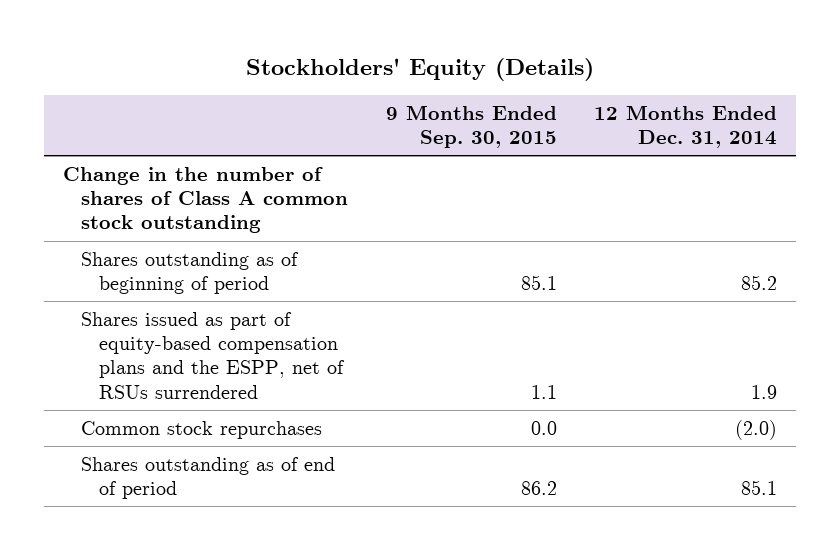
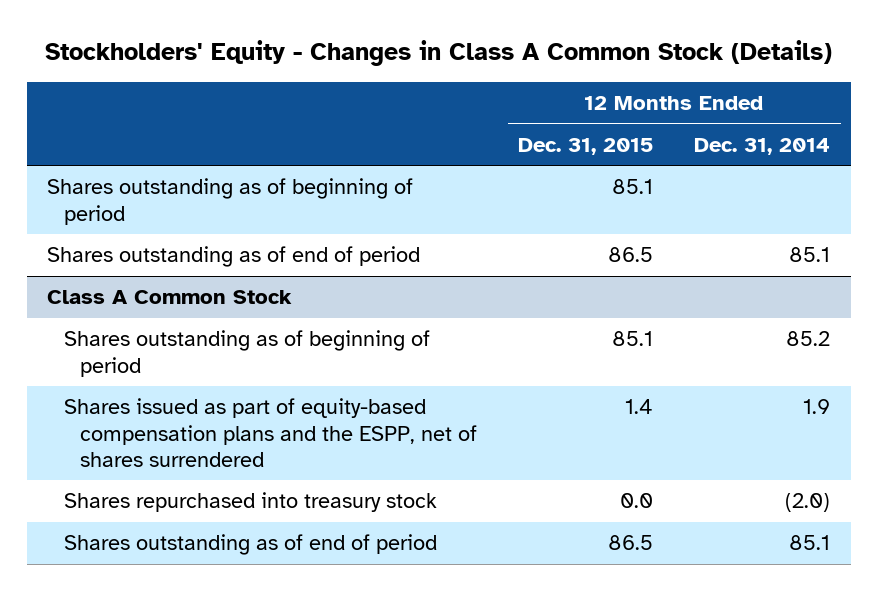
- Stockholders' Equity (Details)
+ Stockholders' Equity - Changes in Class A Common Stock (Details)
- | 9 Months Ended Sep. 30, 2015 | 12 Months Ended Dec. 31, 2014
+ | 12 Months Ended Dec. 31, 2015 | 12 Months Ended Dec. 31, 2014
- Change in the number of shares of Class A common stock outstanding
+ Shares outstanding as of beginning of period | 85.1 |
+ Shares outstanding as of end of period | 86.5 | 85.1
+ Class A Common Stock
- Shares issued as part of equity-based compensation plans and the ESPP, net of RSUs surrendered | 1.1 | 1.9
- Common stock repurchases | 0.0 | (2.0)
+ Shares issued as part of equity-based compensation plans and the ESPP, net of shares surrendered | 1.4 | 1.9
+ Shares repurchased into treasury stock | 0.0 | (2.0)

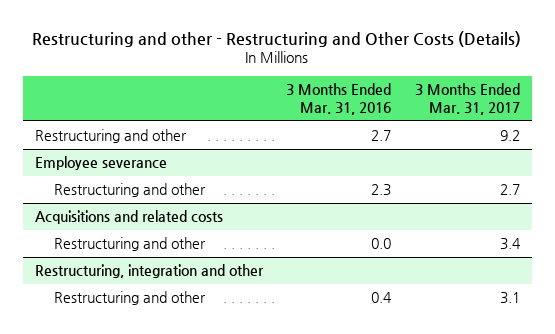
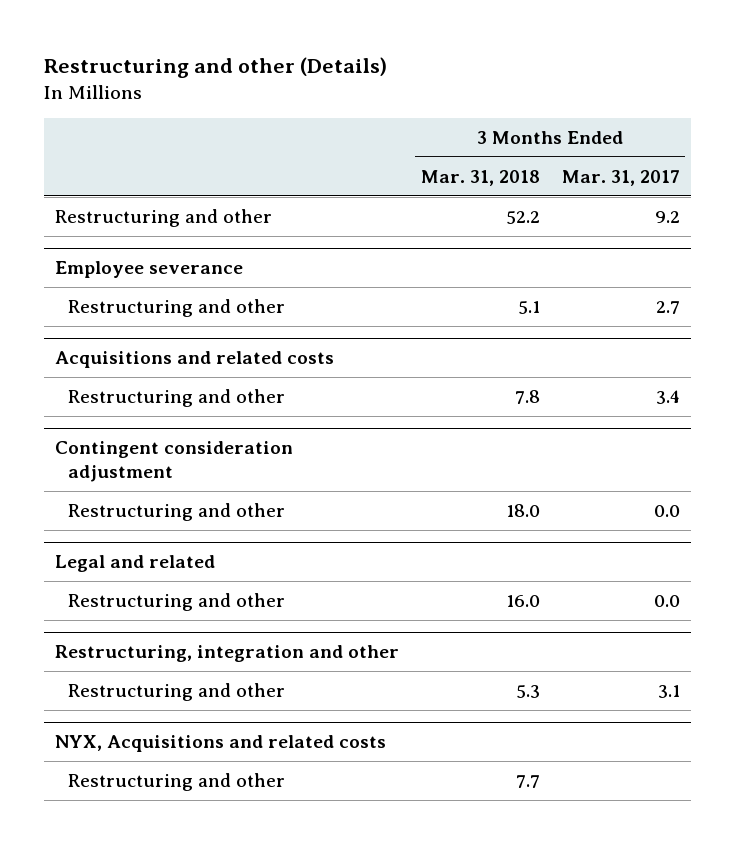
- Restructuring and other - Restructuring and Other Costs (Details)
+ Restructuring and other (Details)
- | 3 Months Ended Mar. 31, 2016 | 3 Months Ended Mar. 31, 2017
+ | 3 Months Ended Mar. 31, 2018 | 3 Months Ended Mar. 31, 2017
+ Contingent consideration adjustment
+ Restructuring and other | 18.0 | 0.0
+ Legal and related
+ Restructuring and other | 16.0 | 0.0
+ NYX, Acquisitions and related costs
+ Restructuring and other | 7.7 |

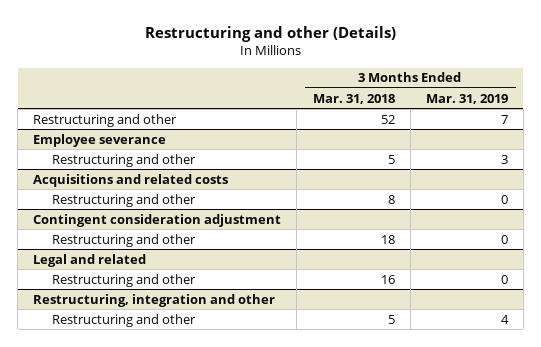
- | 3 Months Ended Mar. 31, 2018 | 3 Months Ended Mar. 31, 2017
+ | 3 Months Ended Mar. 31, 2018 | 3 Months Ended Mar. 31, 2019
- Restructuring and other | 52.2 | 9.2
+ Restructuring and other | 52 | 7
@ Employee severance
- Restructuring and other | 5.1 | 2.7
+ Restructuring and other | 5 | 3
@ Acquisitions and related costs
- Restructuring and other | 7.8 | 3.4
+ Restructuring and other | 8 | 0
@ Contingent consideration adjustment
- Restructuring and other | 18.0 | 0.0
+ Restructuring and other | 18 | 0
@ Legal and related
- Restructuring and other | 16.0 | 0.0
+ Restructuring and other | 16 | 0
@ Restructuring, integration and other
- Restructuring and other | 5.3 | 3.1
- NYX, Acquisitions and related costs
- Restructuring and other | 7.7 |
@ Restructuring, integration and other
+ Restructuring and other | 5 | 4

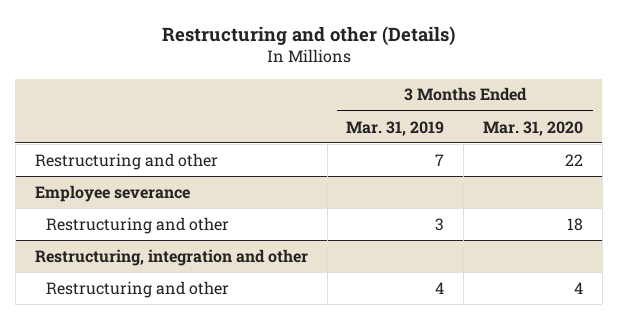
- | 3 Months Ended Mar. 31, 2018 | 3 Months Ended Mar. 31, 2019
+ | 3 Months Ended Mar. 31, 2019 | 3 Months Ended Mar. 31, 2020
- Acquisitions and related costs
- Restructuring and other | 8 | 0
- Contingent consideration adjustment
- Restructuring and other | 18 | 0
- Legal and related
- Restructuring and other | 16 | 0

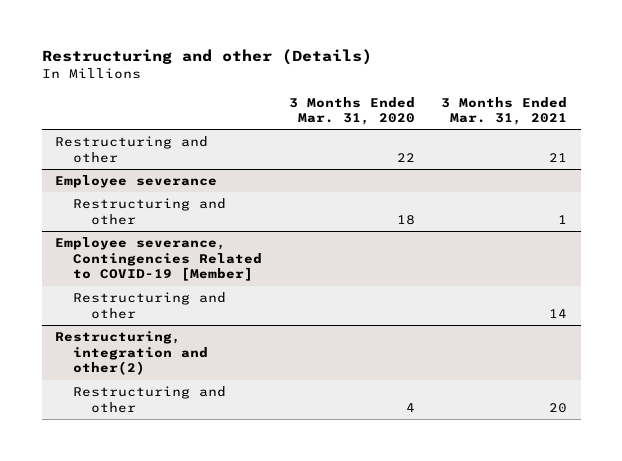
- | 3 Months Ended Mar. 31, 2019 | 3 Months Ended Mar. 31, 2020
+ | 3 Months Ended Mar. 31, 2020 | 3 Months Ended Mar. 31, 2021
- Restructuring, integration and other
+ Employee severance, Contingencies Related to COVID-19 [Member]
+ Restructuring and other | | 14
+ Restructuring, integration and other(2)

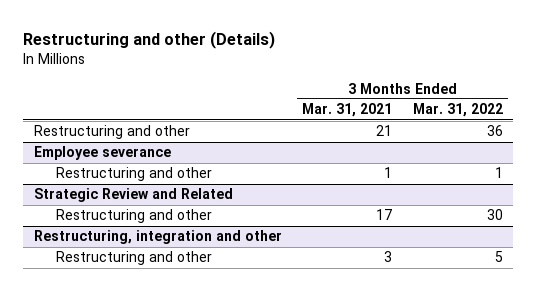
- | 3 Months Ended Mar. 31, 2020 | 3 Months Ended Mar. 31, 2021
+ | 3 Months Ended Mar. 31, 2021 | 3 Months Ended Mar. 31, 2022
- Employee severance, Contingencies Related to COVID-19 [Member]
- Restructuring and other | | 14
- Restructuring, integration and other(2)
- Restructuring and other | 4 | 20
+ Strategic Review and Related
+ Restructuring and other | 17 | 30
+ Restructuring, integration and other
+ Restructuring and other | 3 | 5

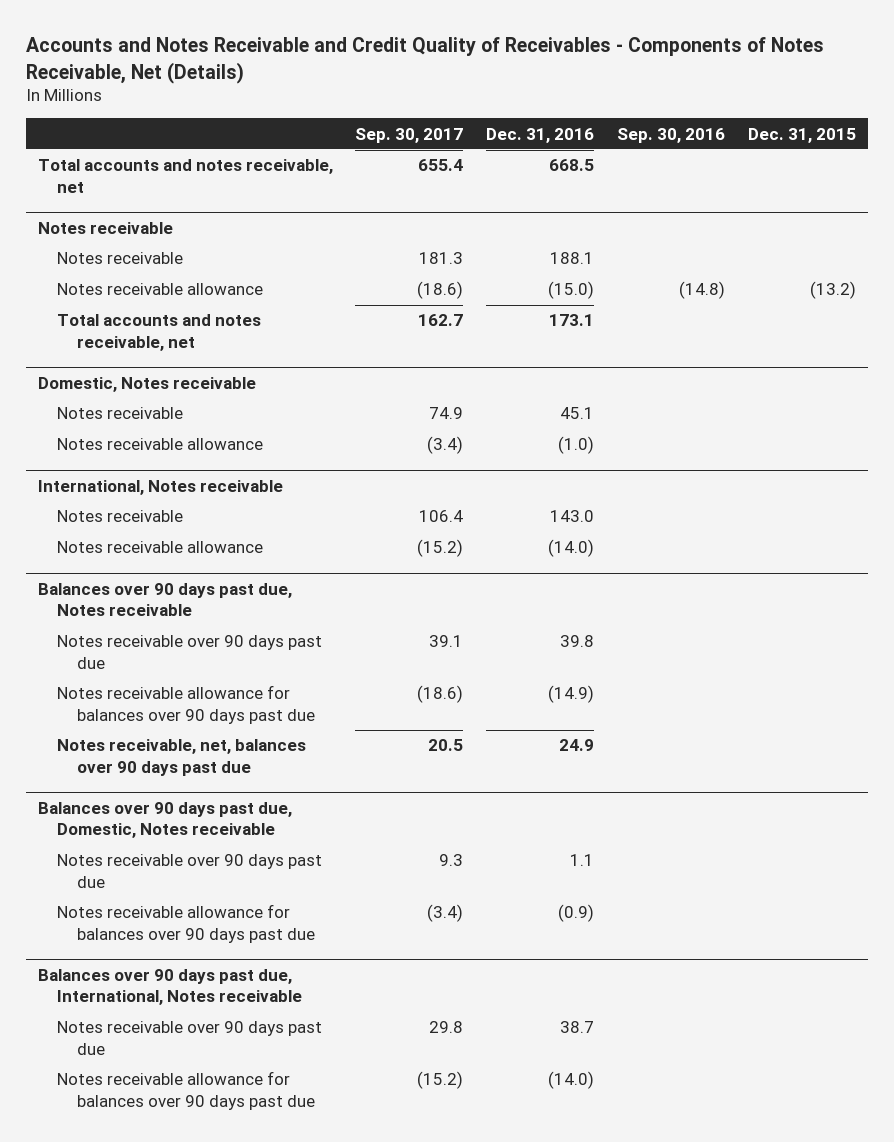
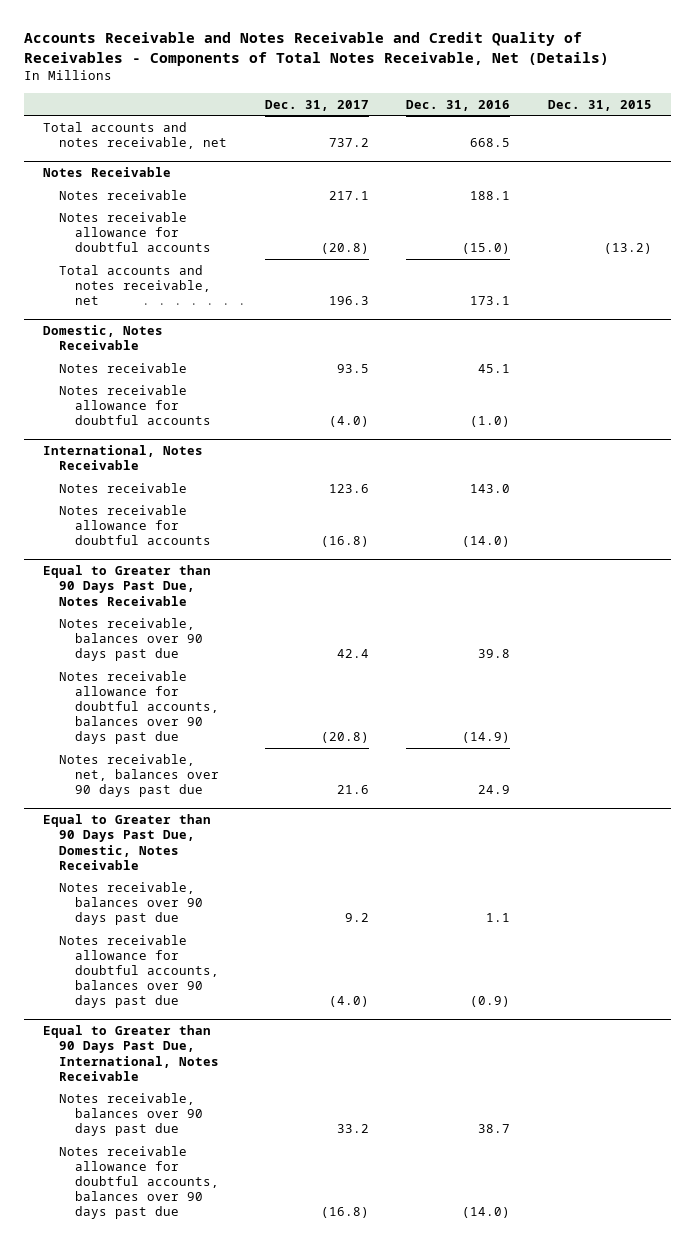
- Accounts and Notes Receivable and Credit Quality of Receivables - Components of Notes Receivable, Net (Details)
+ Accounts Receivable and Notes Receivable and Credit Quality of Receivables - Components of Total Notes Receivable, Net (Details)
- | Sep. 30, 2017 | Dec. 31, 2016 | Sep. 30, 2016 | Dec. 31, 2015
+ | Dec. 31, 2017 | Dec. 31, 2016 | Dec. 31, 2015
- Notes receivable
+ Notes Receivable
- Notes receivable allowance | (18.6) | (15.0) | (14.8) | (13.2)
+ Notes receivable allowance for doubtful accounts | (20.8) | (15.0) | (13.2)
- Domestic, Notes receivable
+ Domestic, Notes Receivable
- Notes receivable allowance | (3.4) | (1.0) | |
- International, Notes receivable
+ Notes receivable allowance for doubtful accounts | (4.0) | (1.0) |
+ International, Notes Receivable
- Notes receivable allowance | (15.2) | (14.0) | |
- Balances over 90 days past due, Notes receivable
- Notes receivable over 90 days past due | 39.1 | 39.8 | |
- Notes receivable allowance for balances over 90 days past due | (18.6) | (14.9) | |
+ Notes receivable allowance for doubtful accounts | (16.8) | (14.0) |
+ Equal to Greater than 90 Days Past Due, Notes Receivable
+ Notes receivable, balances over 90 days past due | 42.4 | 39.8 |
+ Notes receivable allowance for doubtful accounts, balances over 90 days past due | (20.8) | (14.9) |
- Balances over 90 days past due, Domestic, Notes receivable
- Notes receivable over 90 days past due | 9.3 | 1.1 | |
- Notes receivable allowance for balances over 90 days past due | (3.4) | (0.9) | |
- Balances over 90 days past due, International, Notes receivable
- Notes receivable over 90 days past due | 29.8 | 38.7 | |
- Notes receivable allowance for balances over 90 days past due | (15.2) | (14.0) | |
+ Equal to Greater than 90 Days Past Due, Domestic, Notes Receivable
+ Notes receivable, balances over 90 days past due | 9.2 | 1.1 |
+ Notes receivable allowance for doubtful accounts, balances over 90 days past due | (4.0) | (0.9) |
+ Equal to Greater than 90 Days Past Due, International, Notes Receivable
+ Notes receivable, balances over 90 days past due | 33.2 | 38.7 |
+ Notes receivable allowance for doubtful accounts, balances over 90 days past due | (16.8) | (14.0) |

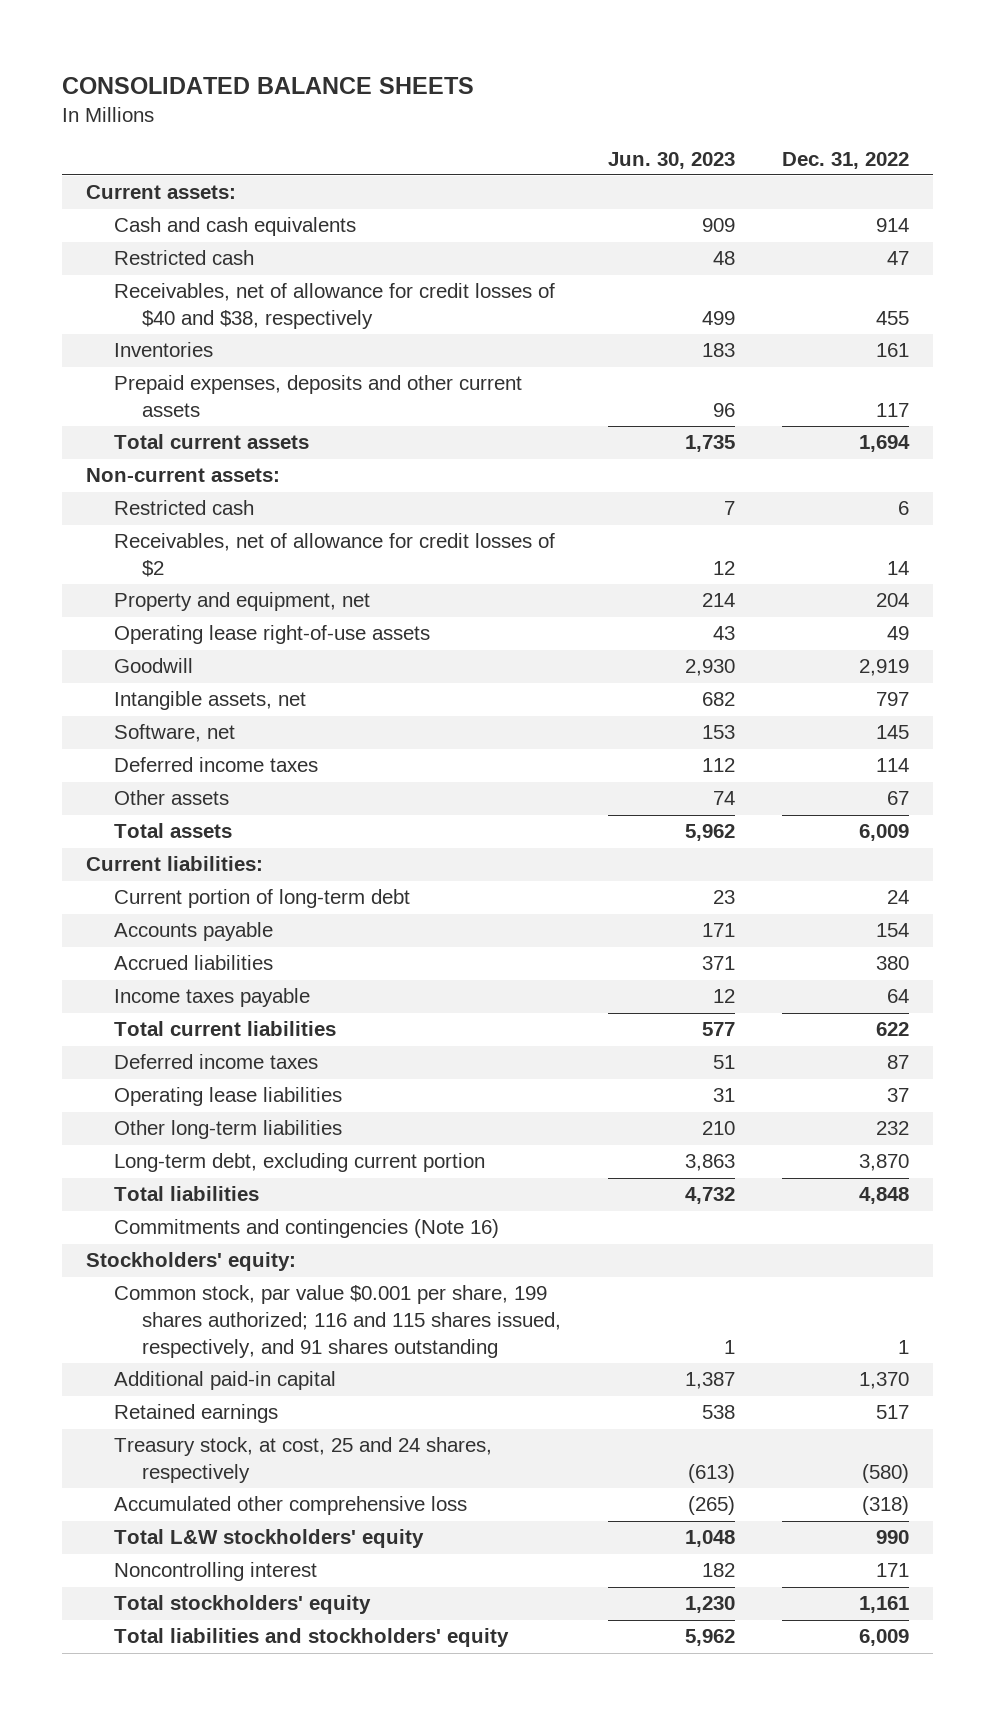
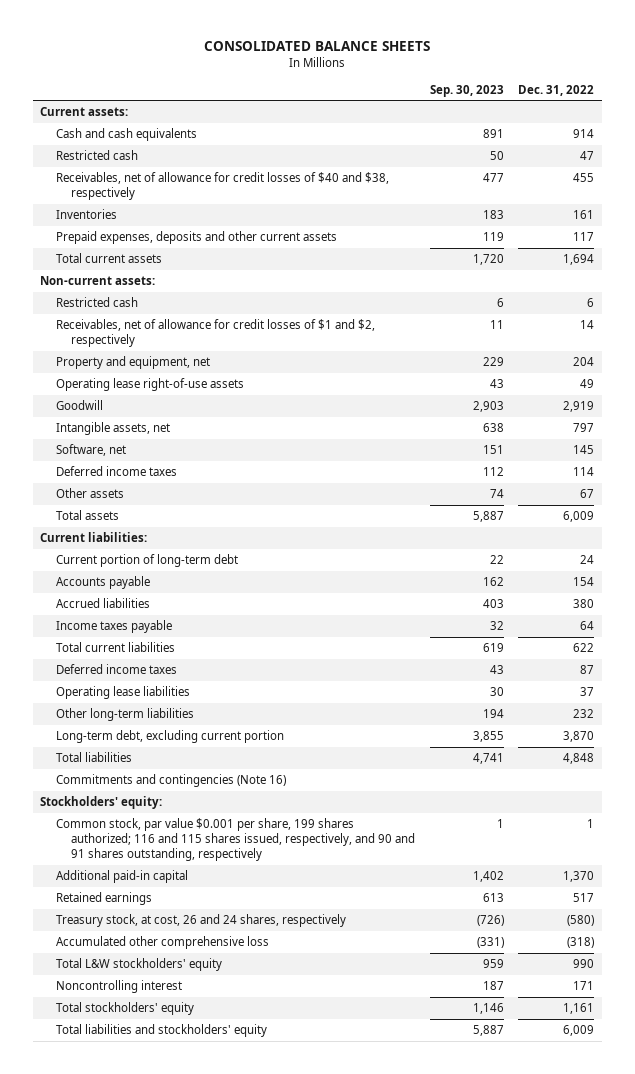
- | Jun. 30, 2023 | Dec. 31, 2022
+ | Sep. 30, 2023 | Dec. 31, 2022
- Receivables, net of allowance for credit losses of $2 | 12 | 14
+ Receivables, net of allowance for credit losses of $1 and $2, respectively | 11 | 14
- Common stock, par value $0.001 per share, 199 shares authorized; 116 and 115 shares issued, respectively, and 91 shares outstanding | 1 | 1
+ Common stock, par value $0.001 per share, 199 shares authorized; 116 and 115 shares issued, respectively, and 90 and 91 shares outstanding, respectively | 1 | 1
- Treasury stock, at cost, 25 and 24 shares, respectively | (613) | (580)
+ Treasury stock, at cost, 26 and 24 shares, respectively | (726) | (580)

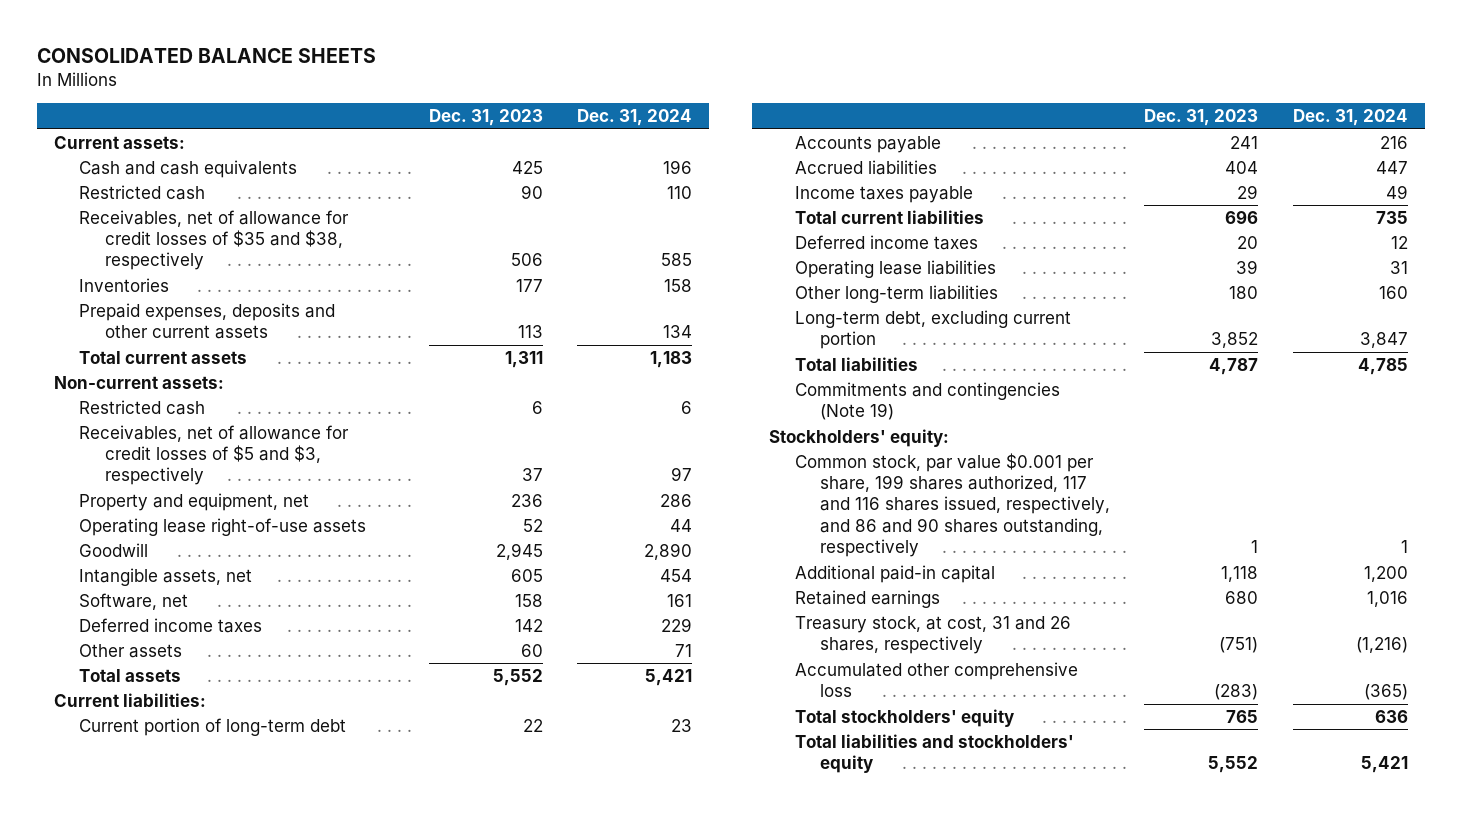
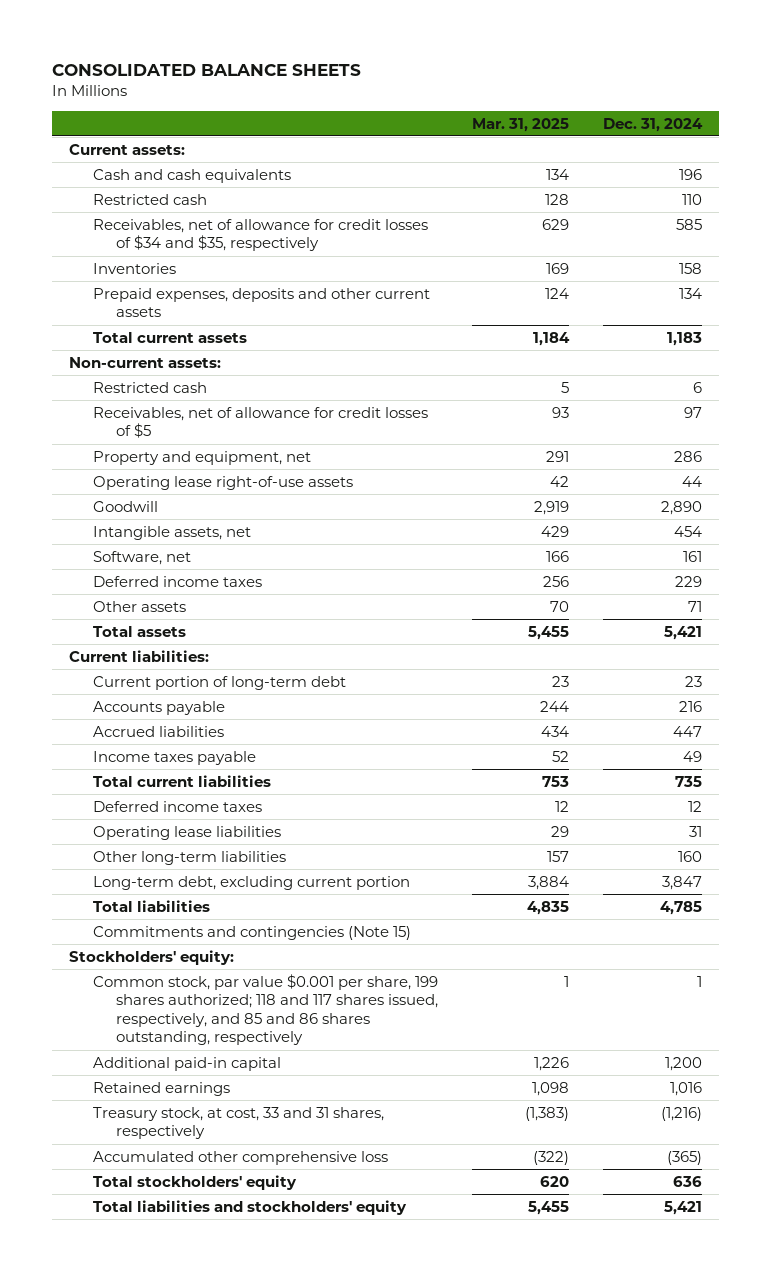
- | Dec. 31, 2023 | Dec. 31, 2024
+ | Mar. 31, 2025 | Dec. 31, 2024
- Receivables, net of allowance for credit losses of $35 and $38, respectively | 506 | 585
+ Receivables, net of allowance for credit losses of $34 and $35, respectively | 629 | 585
- Receivables, net of allowance for credit losses of $5 and $3, respectively | 37 | 97
+ Receivables, net of allowance for credit losses of $5 | 93 | 97
- Commitments and contingencies (Note 19)
+ Commitments and contingencies (Note 15)
- Common stock, par value $0.001 per share, 199 shares authorized, 117 and 116 shares issued, respectively, and 86 and 90 shares outstanding, respectively | 1 | 1
+ Common stock, par value $0.001 per share, 199 shares authorized; 118 and 117 shares issued, respectively, and 85 and 86 shares outstanding, respectively | 1 | 1
- Treasury stock, at cost, 31 and 26 shares, respectively | (751) | (1,216)
+ Treasury stock, at cost, 33 and 31 shares, respectively | (1,383) | (1,216)

